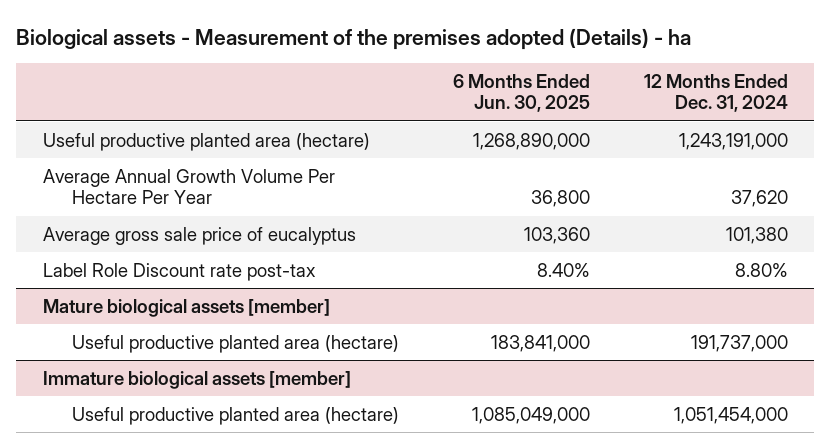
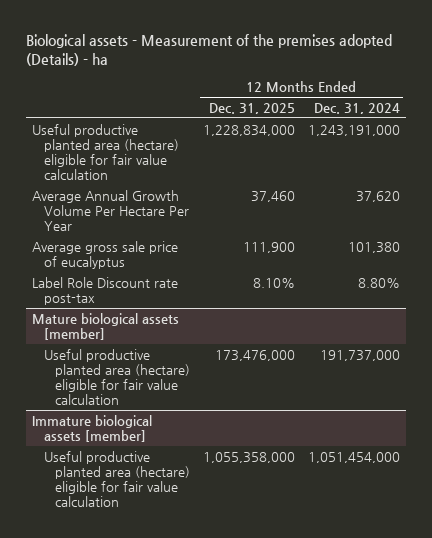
- | 6 Months Ended Jun. 30, 2025 | 12 Months Ended Dec. 31, 2024
+ | 12 Months Ended Dec. 31, 2025 | 12 Months Ended Dec. 31, 2024
- Useful productive planted area (hectare) | 1,268,890,000 | 1,243,191,000
+ Useful productive planted area (hectare) eligible for fair value calculation | 1,228,834,000 | 1,243,191,000
@ Mature biological assets [member]
- Useful productive planted area (hectare) | 183,841,000 | 191,737,000
+ Useful productive planted area (hectare) eligible for fair value calculation | 173,476,000 | 191,737,000
@ Immature biological assets [member]
- Useful productive planted area (hectare) | 1,085,049,000 | 1,051,454,000
+ Useful productive planted area (hectare) eligible for fair value calculation | 1,055,358,000 | 1,051,454,000

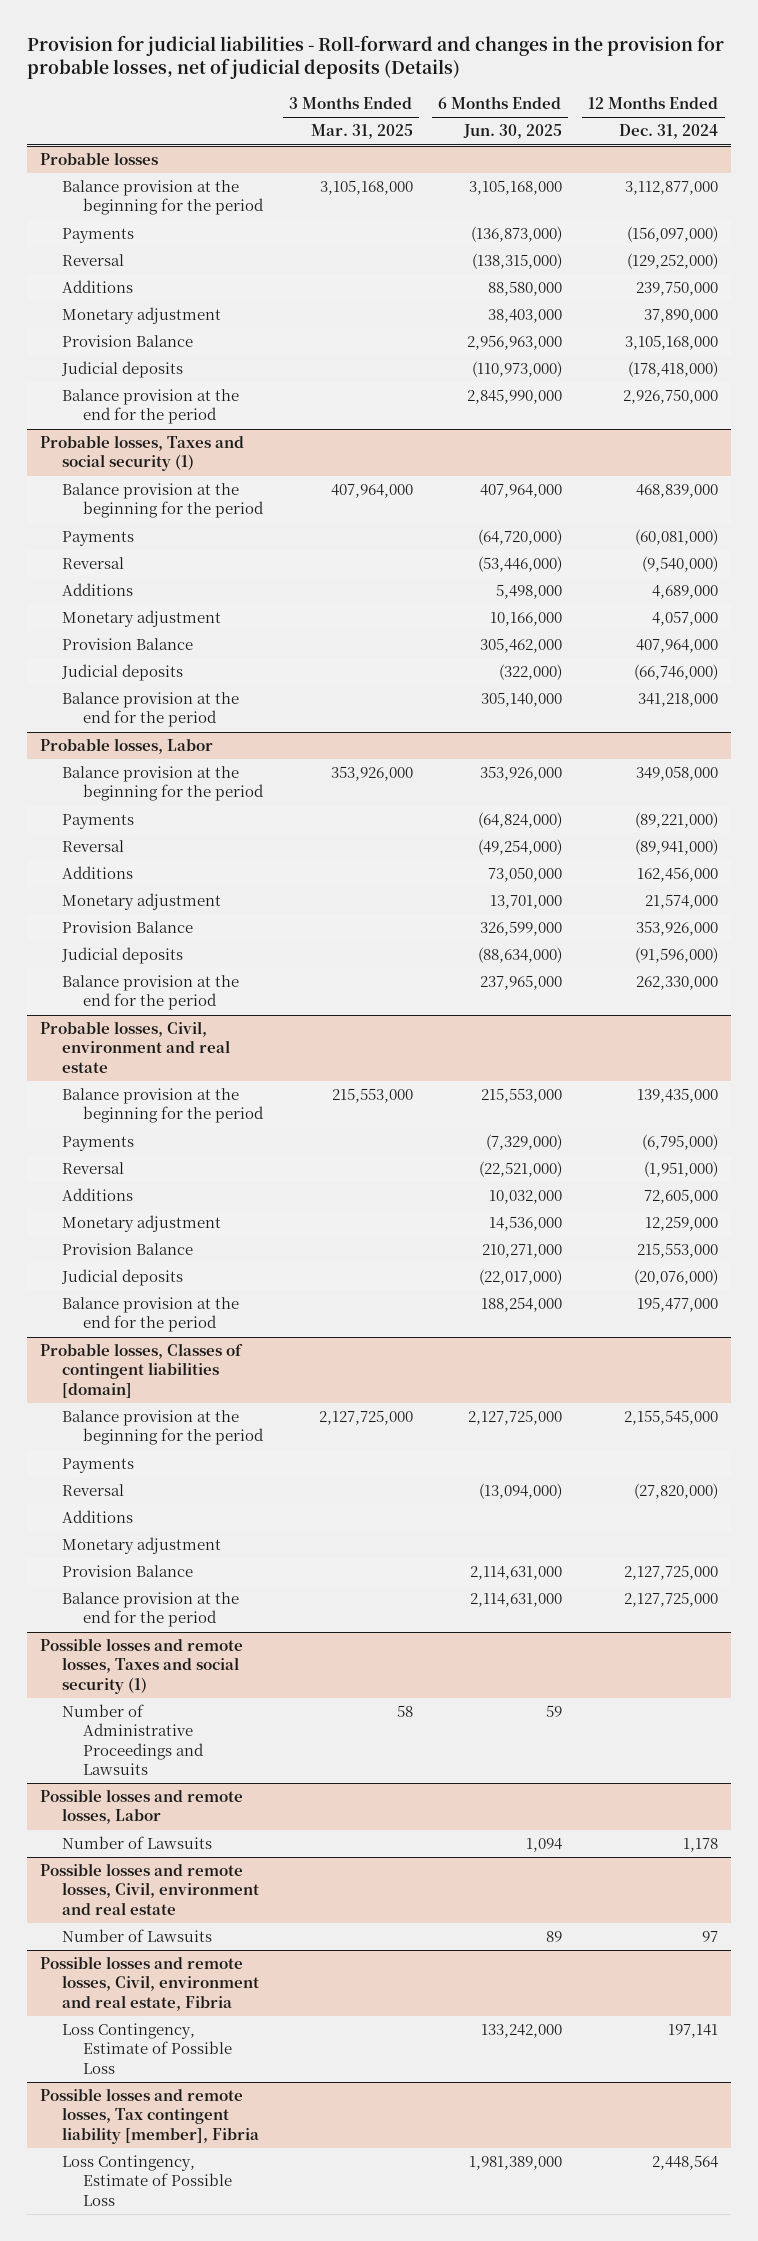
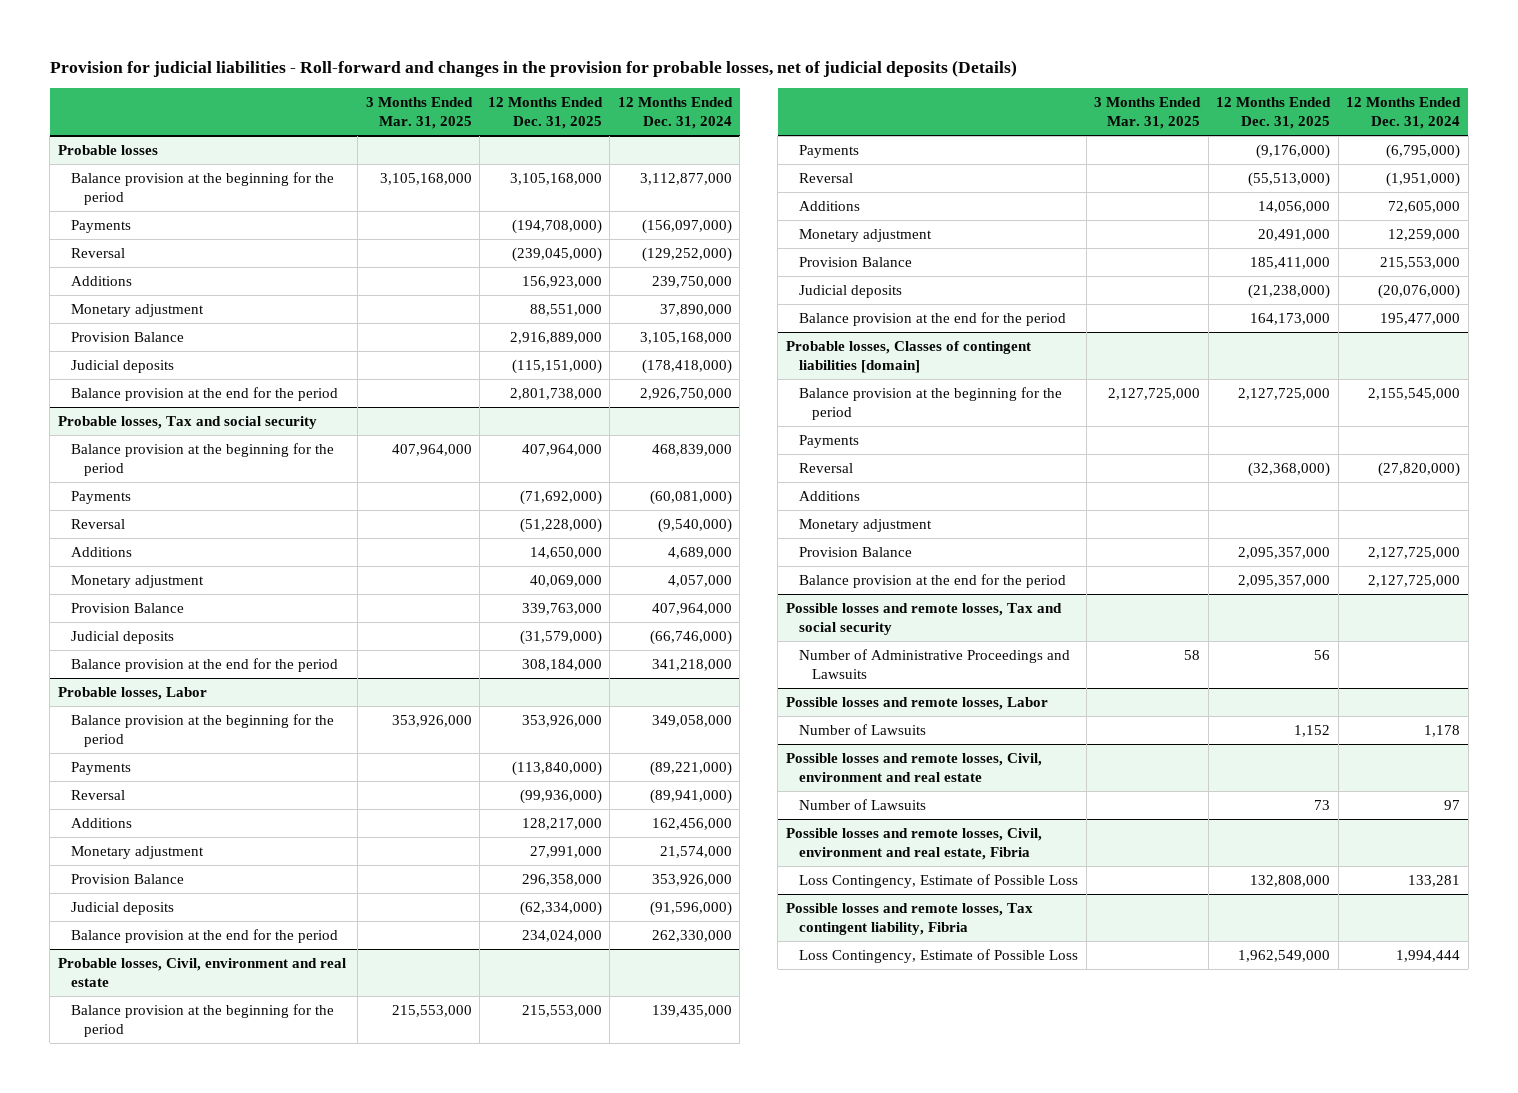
- | 3 Months Ended Mar. 31, 2025 | 6 Months Ended Jun. 30, 2025 | 12 Months Ended Dec. 31, 2024
+ | 3 Months Ended Mar. 31, 2025 | 12 Months Ended Dec. 31, 2025 | 12 Months Ended Dec. 31, 2024
- Probable losses, Taxes and social security (1)
+ Probable losses, Tax and social security
- Possible losses and remote losses, Taxes and social security (1)
+ Possible losses and remote losses, Tax and social security
@ Possible losses and remote losses, Civil, environment and real estate, Fibria
- Loss Contingency, Estimate of Possible Loss | | 133,242,000 | 197,141
- Possible losses and remote losses, Tax contingent liability [member], Fibria
- Loss Contingency, Estimate of Possible Loss | | 1,981,389,000 | 2,448,564
@ Possible losses and remote losses, Civil, environment and real estate, Fibria
+ Loss Contingency, Estimate of Possible Loss | | 132,808,000 | 133,281
+ Possible losses and remote losses, Tax contingent liability, Fibria
+ Loss Contingency, Estimate of Possible Loss | | 1,962,549,000 | 1,994,444

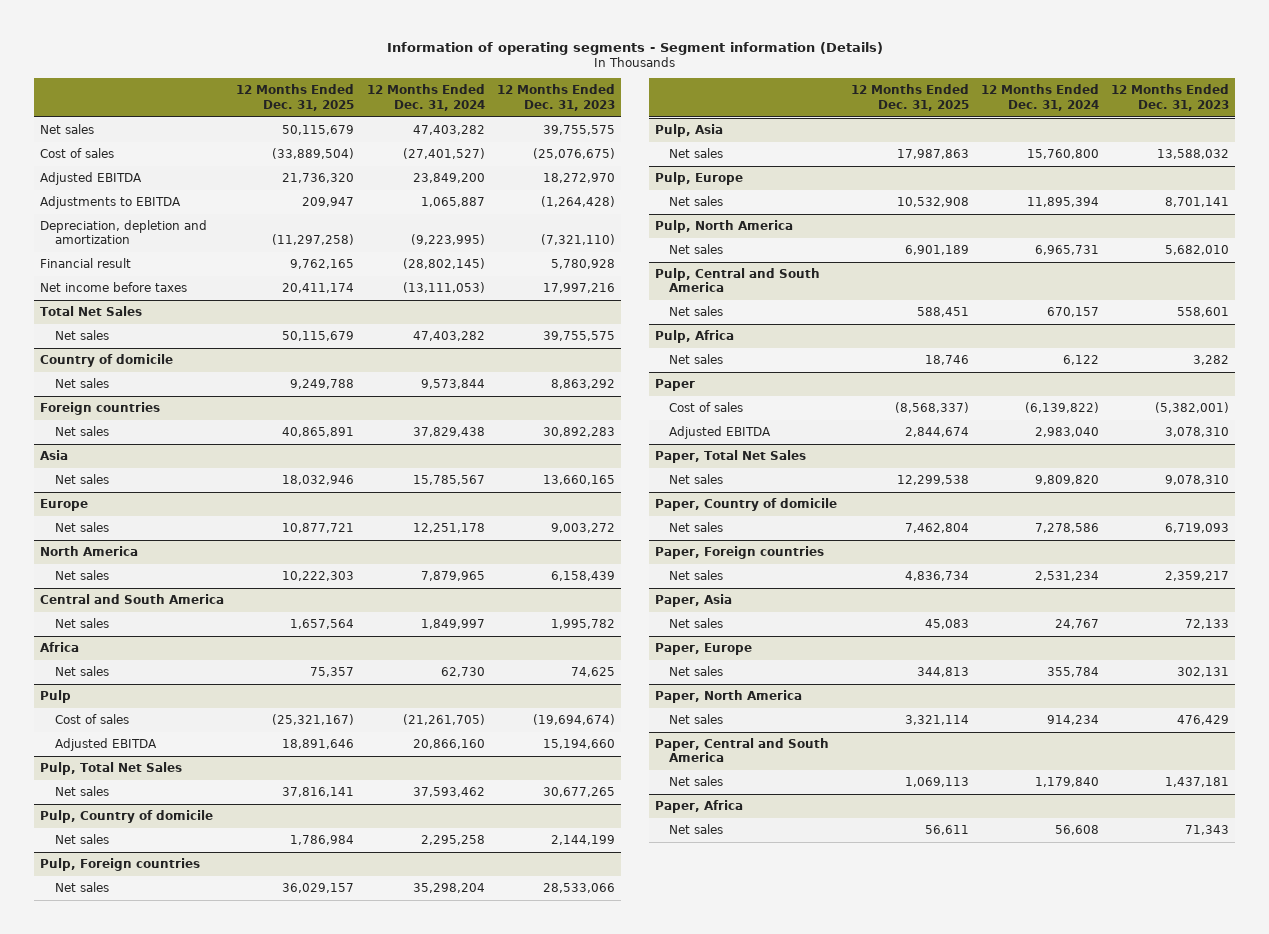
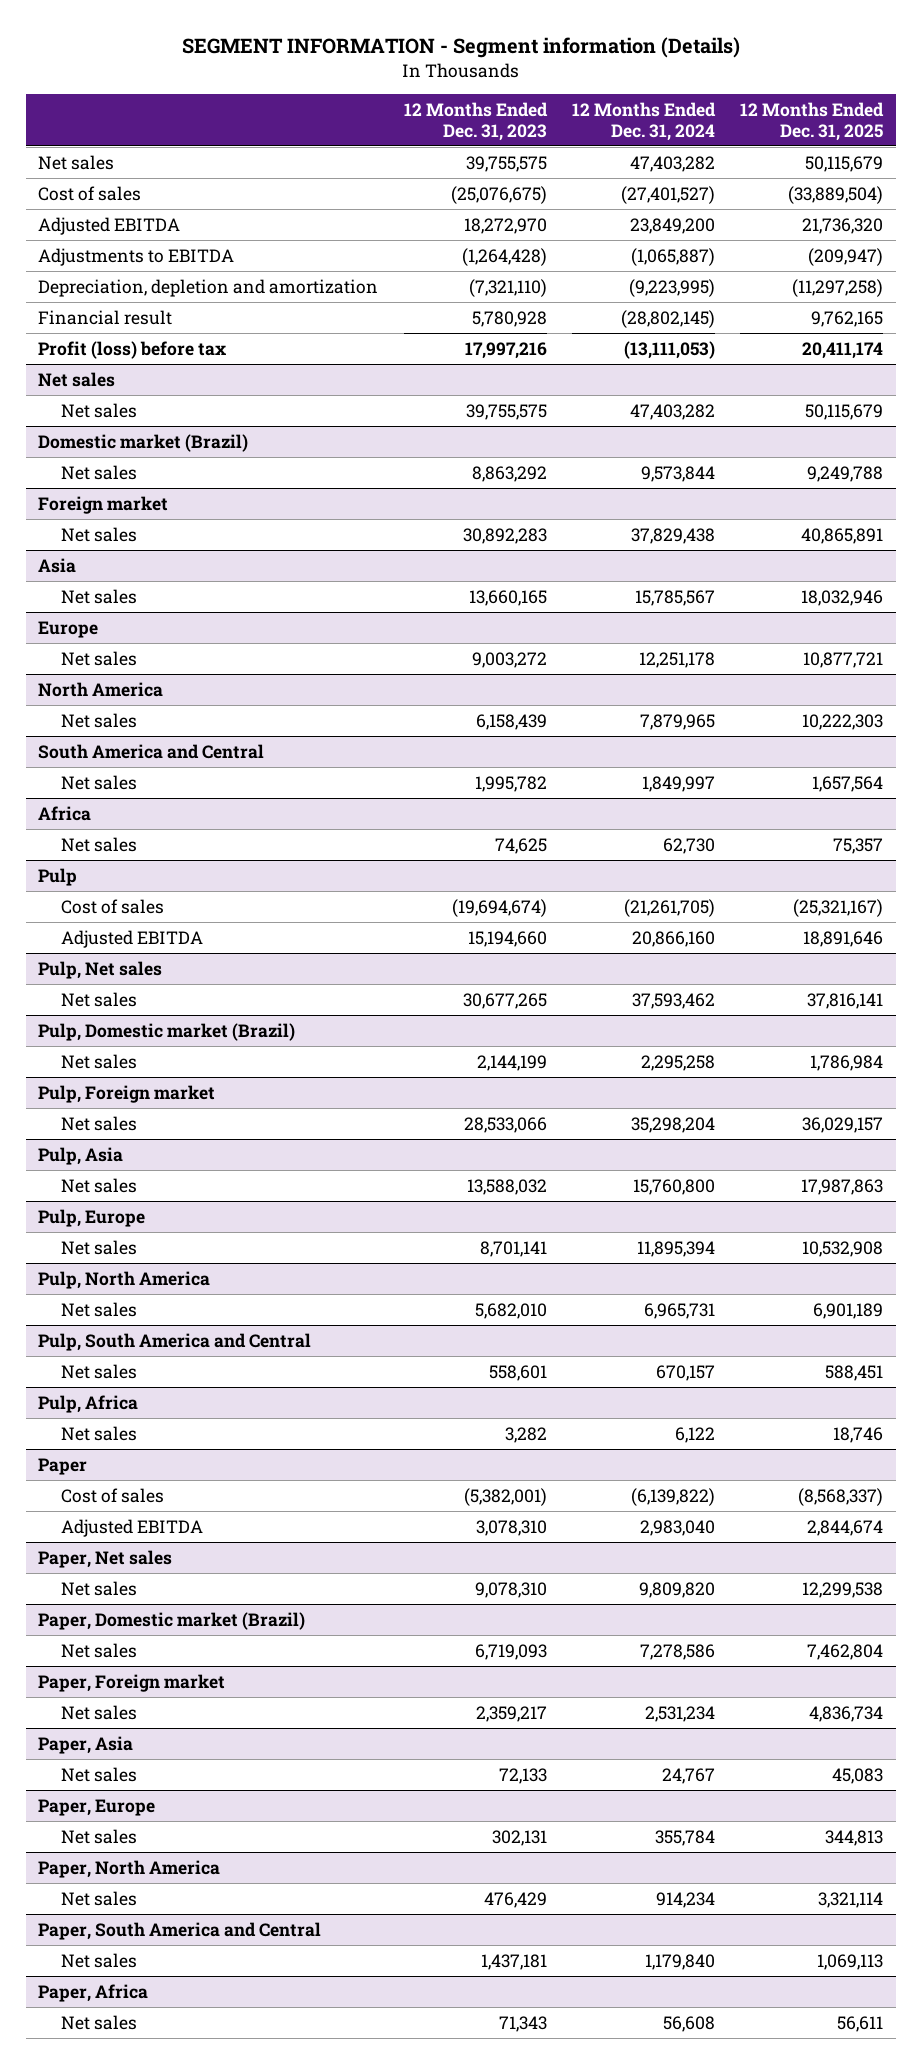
- Information of operating segments - Segment information (Details)
+ SEGMENT INFORMATION - Segment information (Details)
- | 12 Months Ended Dec. 31, 2025 | 12 Months Ended Dec. 31, 2024 | 12 Months Ended Dec. 31, 2023
+ | 12 Months Ended Dec. 31, 2023 | 12 Months Ended Dec. 31, 2024 | 12 Months Ended Dec. 31, 2025
- Adjustments to EBITDA | 209,947 | 1,065,887 | (1,264,428)
+ Adjustments to EBITDA | (1,264,428) | (1,065,887) | (209,947)
- Net income before taxes | 20,411,174 | (13,111,053) | 17,997,216
- Total Net Sales
+ Profit (loss) before tax | 17,997,216 | (13,111,053) | 20,411,174
+ Net sales
- Country of domicile
+ Domestic market (Brazil)
- Foreign countries
+ Foreign market
- Central and South America
+ South America and Central
- Pulp, Total Net Sales
+ Pulp, Net sales
- Pulp, Country of domicile
+ Pulp, Domestic market (Brazil)
- Pulp, Foreign countries
+ Pulp, Foreign market
- Pulp, Central and South America
+ Pulp, South America and Central
- Paper, Total Net Sales
+ Paper, Net sales
- Paper, Country of domicile
+ Paper, Domestic market (Brazil)
- Paper, Foreign countries
+ Paper, Foreign market
- Paper, Central and South America
+ Paper, South America and Central

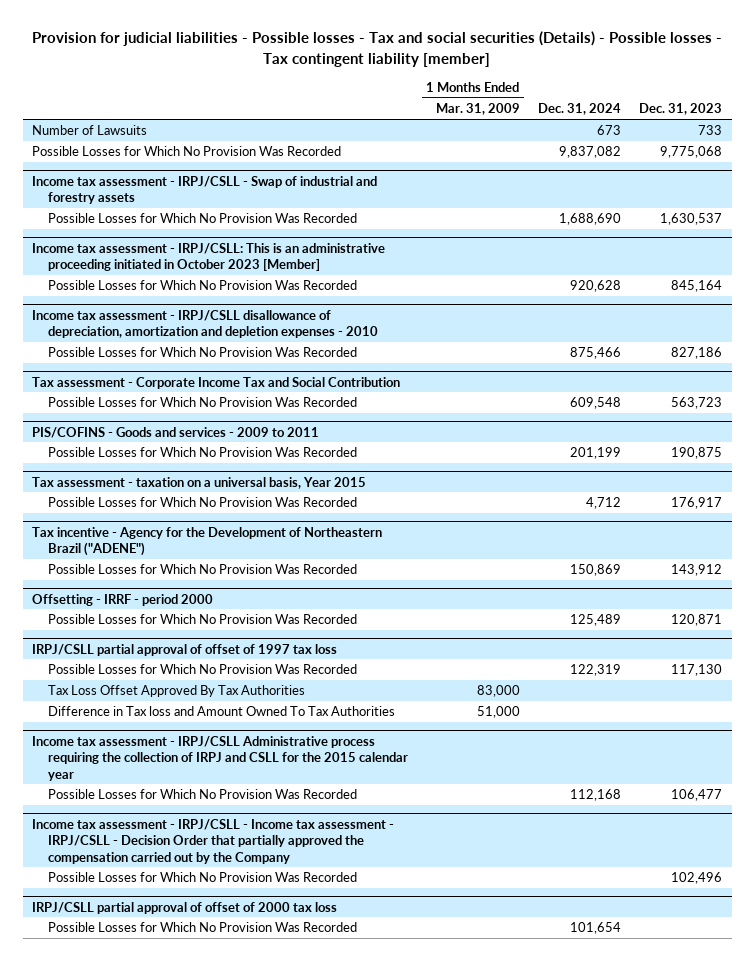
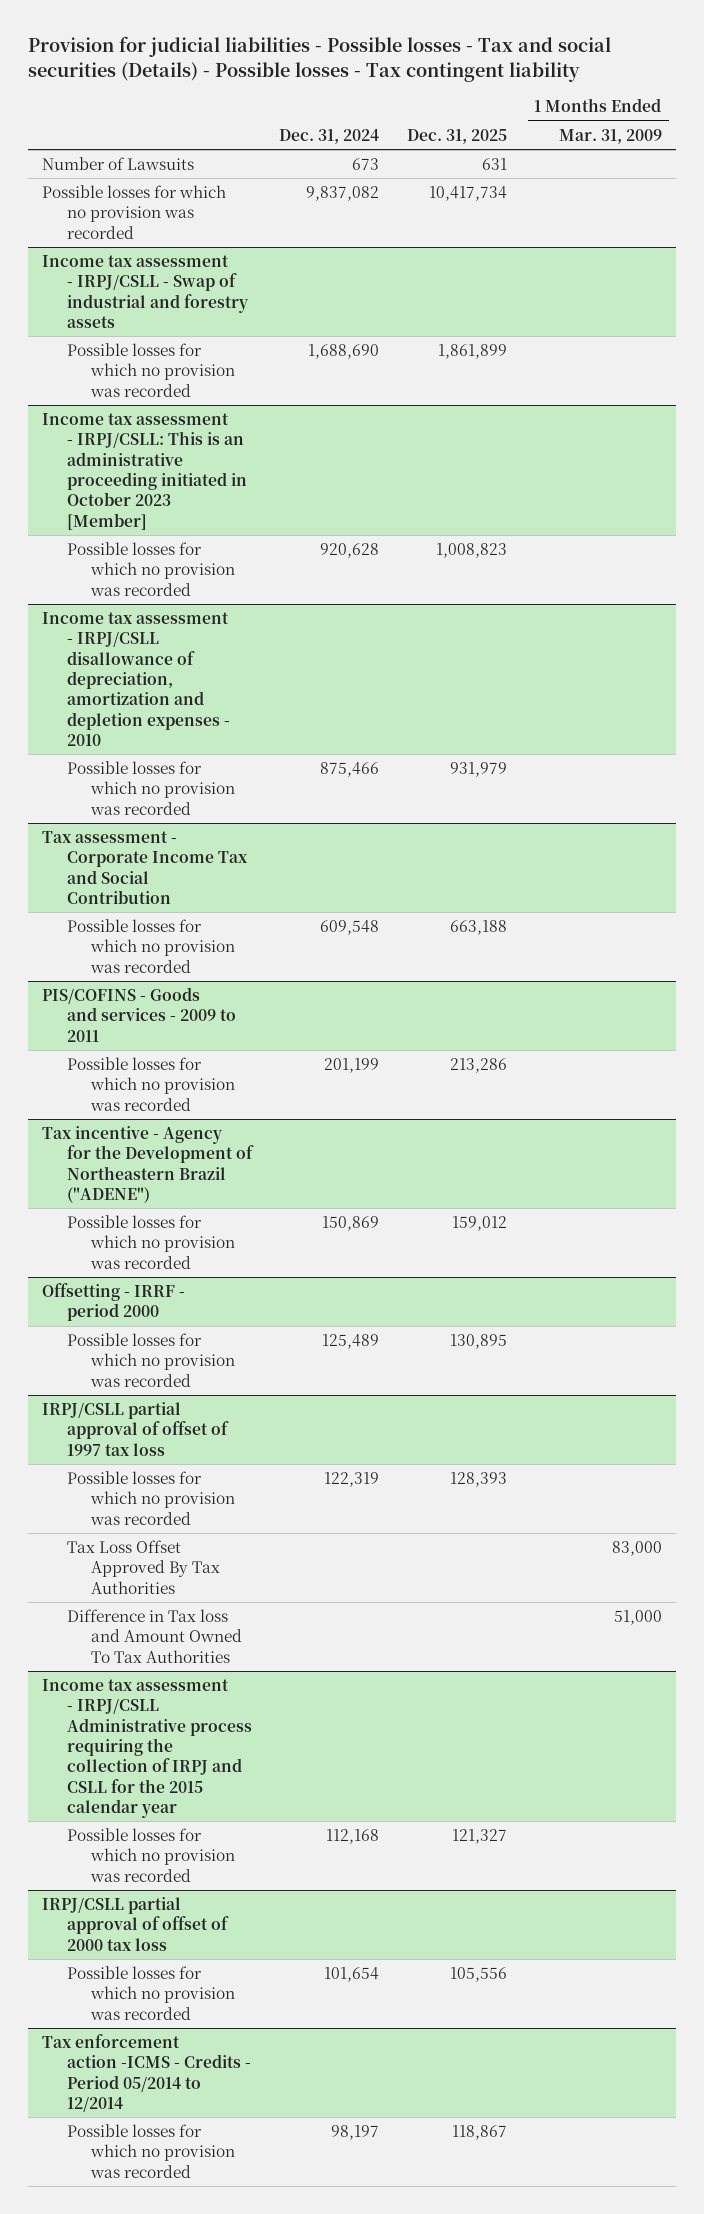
- Provision for judicial liabilities - Possible losses - Tax and social securities (Details) - Possible losses - Tax contingent liability [member]
+ Provision for judicial liabilities - Possible losses - Tax and social securities (Details) - Possible losses - Tax contingent liability
- | 1 Months Ended Mar. 31, 2009 | Dec. 31, 2024 | Dec. 31, 2023
+ | Dec. 31, 2024 | Dec. 31, 2025 | 1 Months Ended Mar. 31, 2009
- Possible Losses for Which No Provision Was Recorded | | 9,837,082 | 9,775,068
+ Possible losses for which no provision was recorded | 9,837,082 | 10,417,734 |
@ Income tax assessment - IRPJ/CSLL - Swap of industrial and forestry assets
- Possible Losses for Which No Provision Was Recorded | | 1,688,690 | 1,630,537
+ Possible losses for which no provision was recorded | 1,688,690 | 1,861,899 |
@ Income tax assessment - IRPJ/CSLL: This is an administrative proceeding initiated in October 2023 [Member]
- Possible Losses for Which No Provision Was Recorded | | 920,628 | 845,164
+ Possible losses for which no provision was recorded | 920,628 | 1,008,823 |
@ Income tax assessment - IRPJ/CSLL disallowance of depreciation, amortization and depletion expenses - 2010
- Possible Losses for Which No Provision Was Recorded | | 875,466 | 827,186
+ Possible losses for which no provision was recorded | 875,466 | 931,979 |
@ Tax assessment - Corporate Income Tax and Social Contribution
- Possible Losses for Which No Provision Was Recorded | | 609,548 | 563,723
+ Possible losses for which no provision was recorded | 609,548 | 663,188 |
@ PIS/COFINS - Goods and services - 2009 to 2011
- Possible Losses for Which No Provision Was Recorded | | 201,199 | 190,875
- Tax assessment - taxation on a universal basis, Year 2015
- Possible Losses for Which No Provision Was Recorded | | 4,712 | 176,917
@ PIS/COFINS - Goods and services - 2009 to 2011
+ Possible losses for which no provision was recorded | 201,199 | 213,286 |
@ Tax incentive - Agency for the Development of Northeastern Brazil ("ADENE")
- Possible Losses for Which No Provision Was Recorded | | 150,869 | 143,912
+ Possible losses for which no provision was recorded | 150,869 | 159,012 |
@ Offsetting - IRRF - period 2000
- Possible Losses for Which No Provision Was Recorded | | 125,489 | 120,871
+ Possible losses for which no provision was recorded | 125,489 | 130,895 |
@ IRPJ/CSLL partial approval of offset of 1997 tax loss
- Possible Losses for Which No Provision Was Recorded | | 122,319 | 117,130
+ Possible losses for which no provision was recorded | 122,319 | 128,393 |
@ Income tax assessment - IRPJ/CSLL Administrative process requiring the collection of IRPJ and CSLL for the 2015 calendar year
- Possible Losses for Which No Provision Was Recorded | | 112,168 | 106,477
- Income tax assessment - IRPJ/CSLL - Income tax assessment - IRPJ/CSLL - Decision Order that partially approved the compensation carried out by the Company
- Possible Losses for Which No Provision Was Recorded | | | 102,496
@ Income tax assessment - IRPJ/CSLL Administrative process requiring the collection of IRPJ and CSLL for the 2015 calendar year
+ Possible losses for which no provision was recorded | 112,168 | 121,327 |
@ IRPJ/CSLL partial approval of offset of 2000 tax loss
- Possible Losses for Which No Provision Was Recorded | | 101,654 |
+ Possible losses for which no provision was recorded | 101,654 | 105,556 |
+ Tax enforcement action -ICMS - Credits - Period 05/2014 to 12/2014
+ Possible losses for which no provision was recorded | 98,197 | 118,867 |

